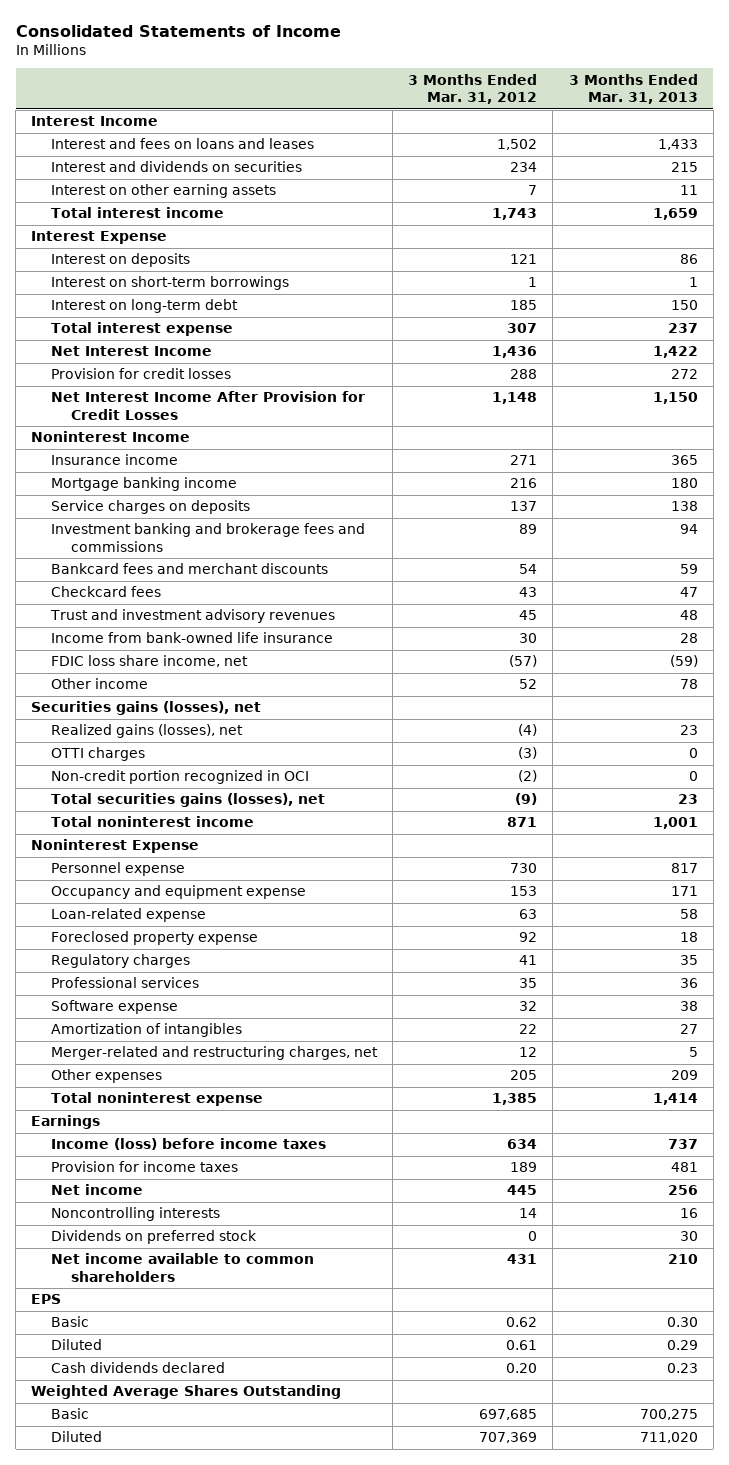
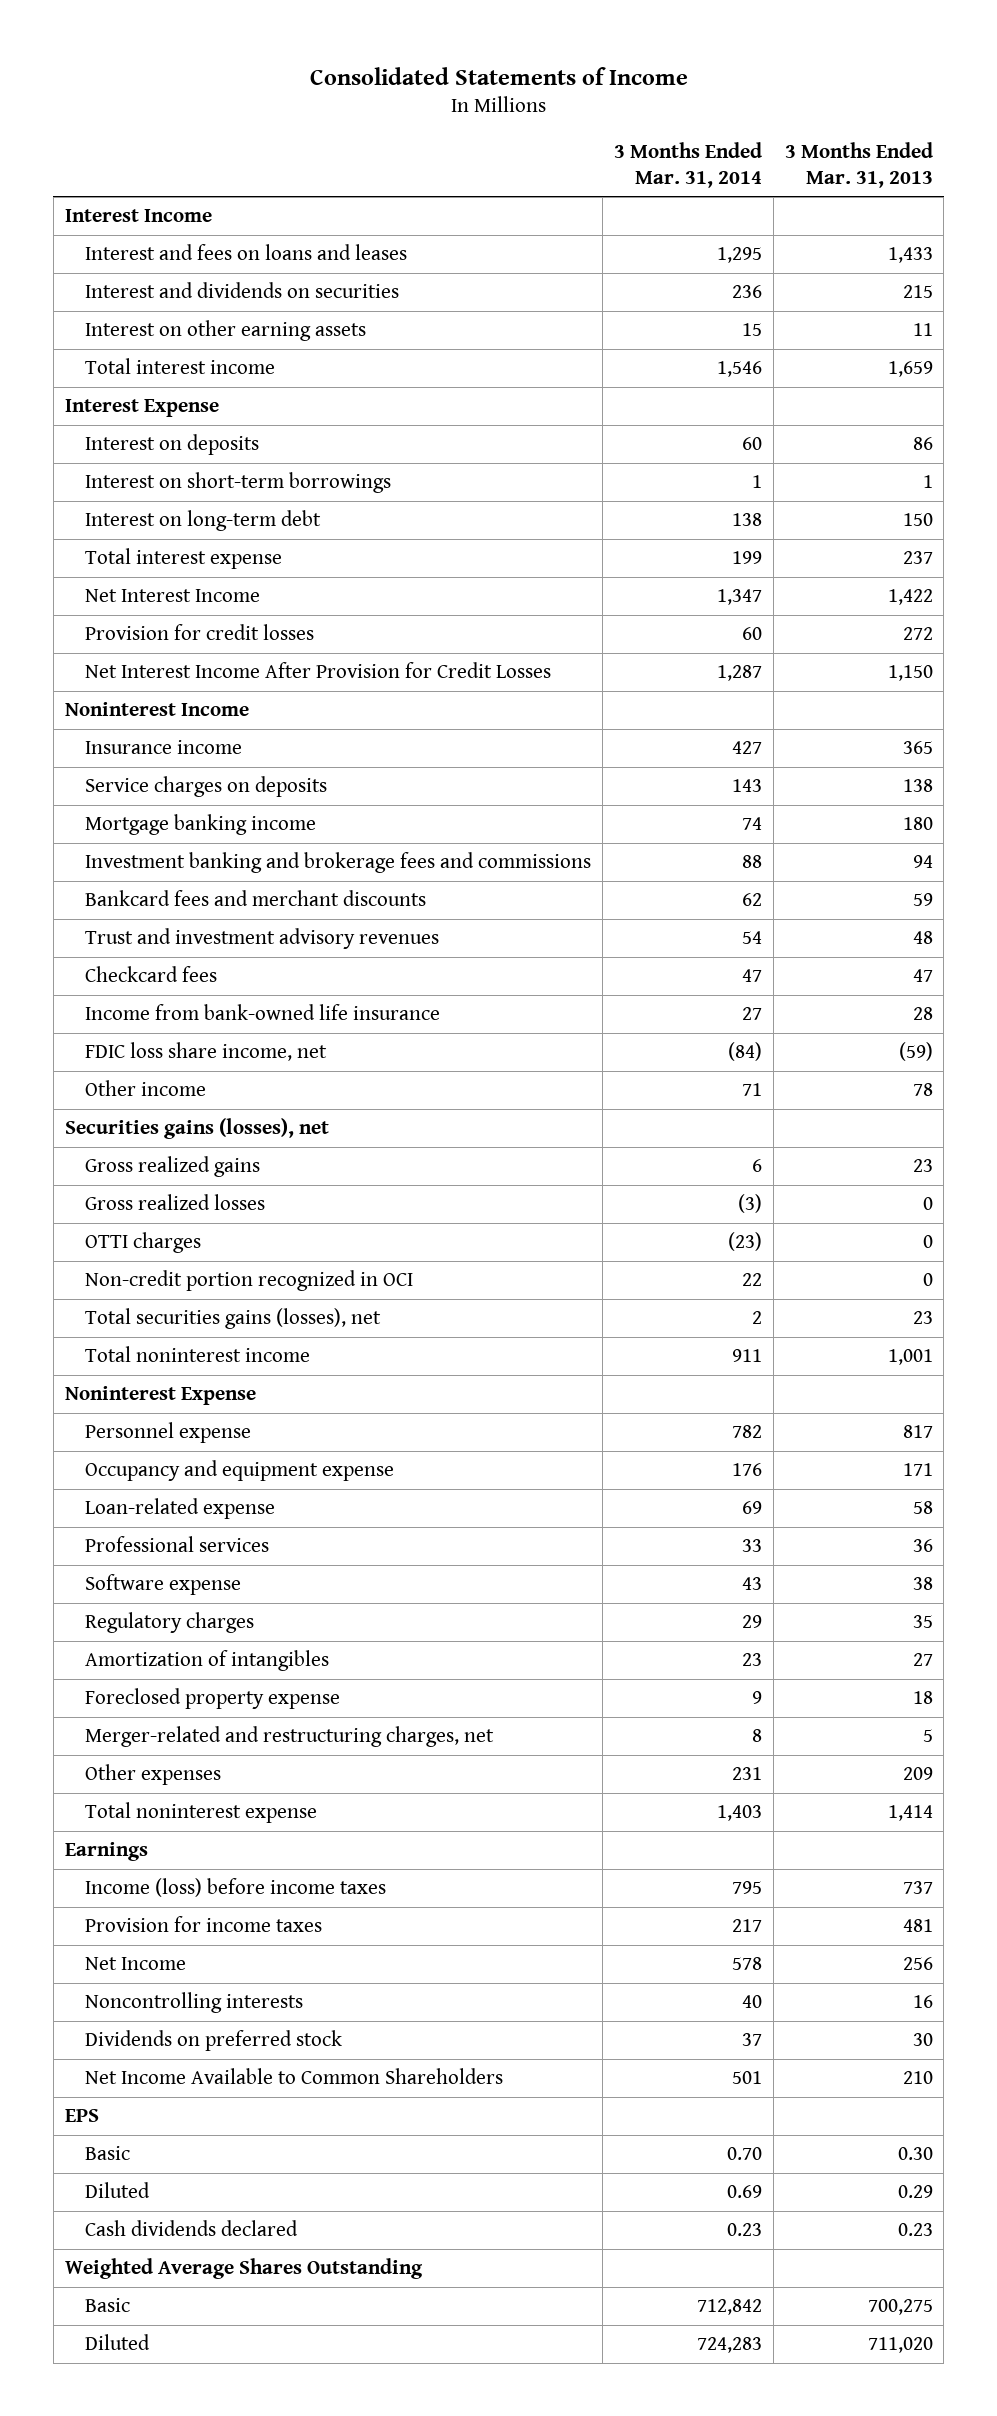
- | 3 Months Ended Mar. 31, 2012 | 3 Months Ended Mar. 31, 2013
+ | 3 Months Ended Mar. 31, 2014 | 3 Months Ended Mar. 31, 2013
moved down: Mortgage banking income | 74 | 180
moved down: Checkcard fees | 47 | 47
- Realized gains (losses), net | (4) | 23
+ Gross realized gains | 6 | 23
+ Gross realized losses | (3) | 0
moved down: Regulatory charges | 29 | 35
moved down: Foreclosed property expense | 9 | 18
- Net income | 445 | 256
+ Net Income | 578 | 256
- Net income available to common shareholders | 431 | 210
+ Net Income Available to Common Shareholders | 501 | 210

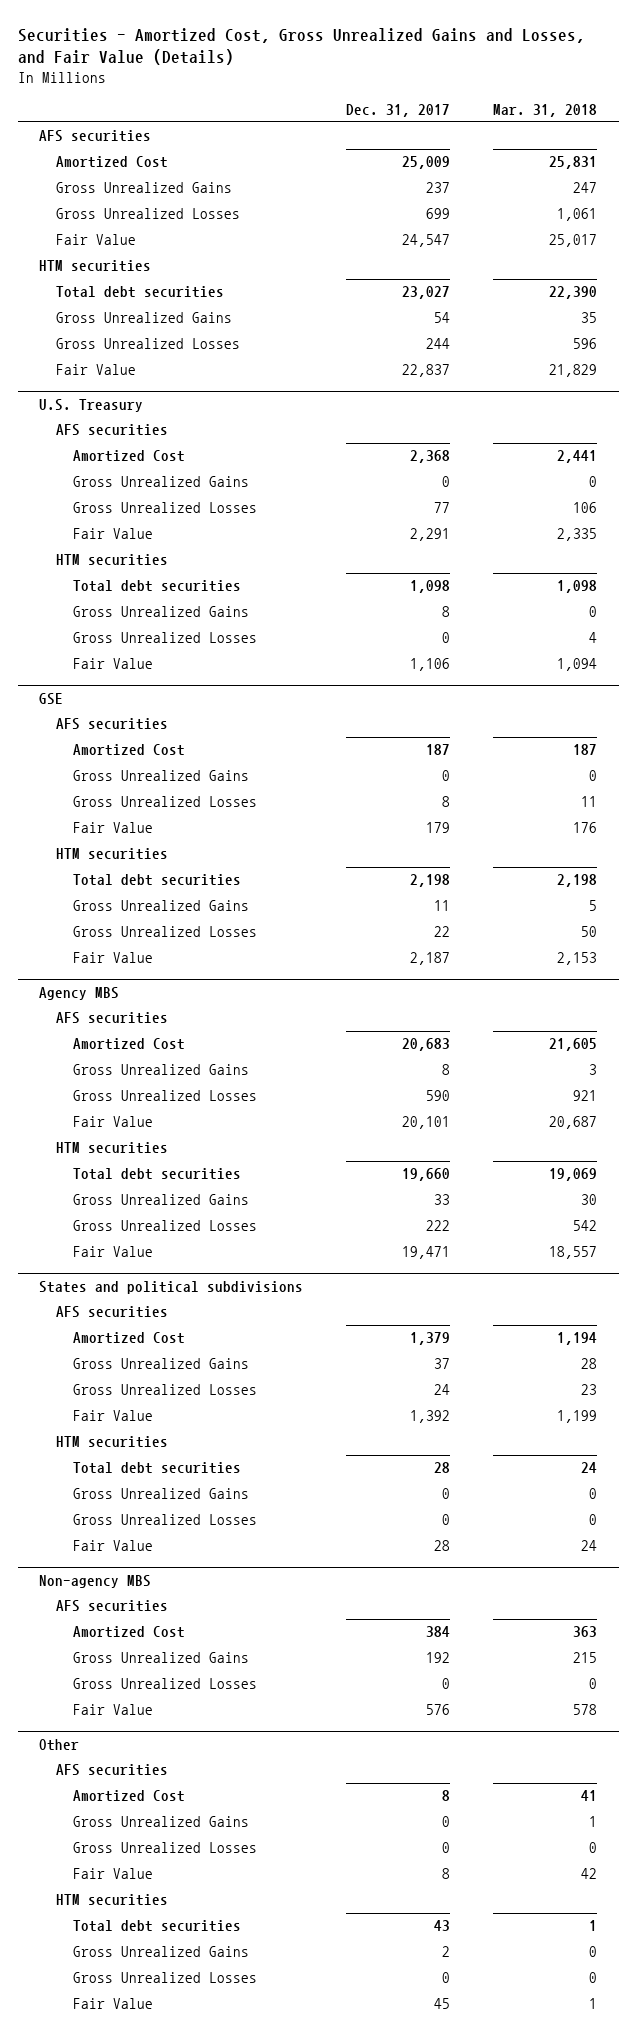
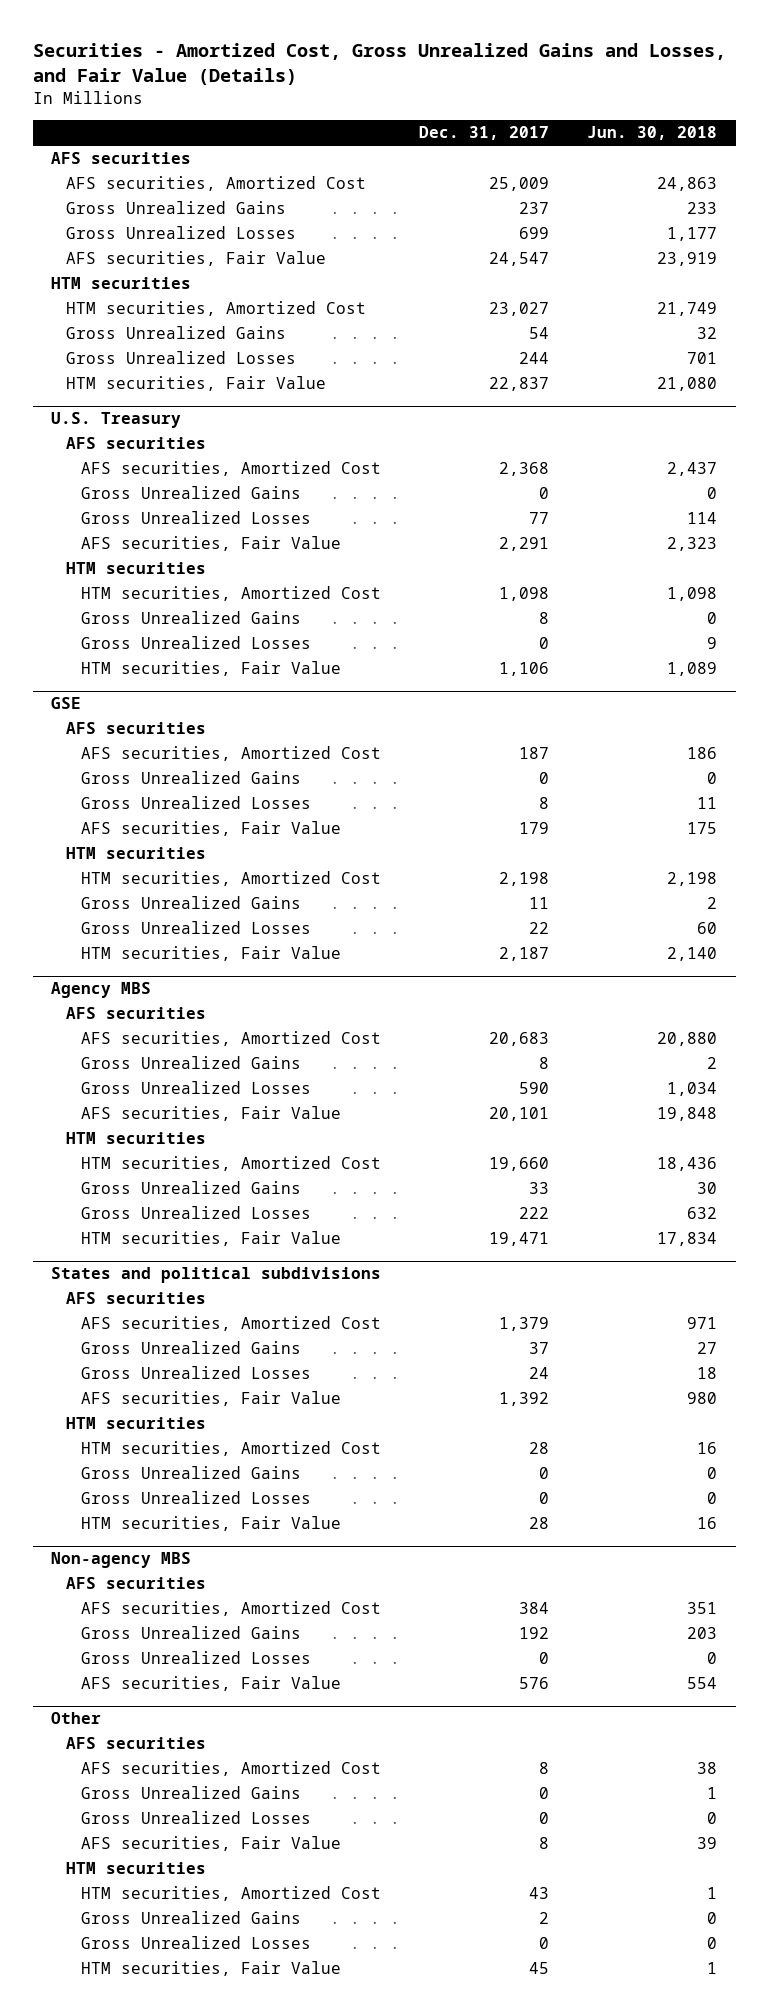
- | Dec. 31, 2017 | Mar. 31, 2018
+ | Dec. 31, 2017 | Jun. 30, 2018
- Amortized Cost | 25,009 | 25,831
+ AFS securities, Amortized Cost | 25,009 | 24,863
- Fair Value | 24,547 | 25,017
+ AFS securities, Fair Value | 24,547 | 23,919
- Total debt securities | 23,027 | 22,390
+ HTM securities, Amortized Cost | 23,027 | 21,749
- Fair Value | 22,837 | 21,829
+ HTM securities, Fair Value | 22,837 | 21,080
@ U.S. Treasury
- Amortized Cost | 2,368 | 2,441
+ AFS securities, Amortized Cost | 2,368 | 2,437
- Fair Value | 2,291 | 2,335
+ AFS securities, Fair Value | 2,291 | 2,323
- Total debt securities | 1,098 | 1,098
+ HTM securities, Amortized Cost | 1,098 | 1,098
- Fair Value | 1,106 | 1,094
+ HTM securities, Fair Value | 1,106 | 1,089
@ GSE
- Amortized Cost | 187 | 187
+ AFS securities, Amortized Cost | 187 | 186
- Fair Value | 179 | 176
+ AFS securities, Fair Value | 179 | 175
- Total debt securities | 2,198 | 2,198
+ HTM securities, Amortized Cost | 2,198 | 2,198
- Fair Value | 2,187 | 2,153
+ HTM securities, Fair Value | 2,187 | 2,140
@ Agency MBS
- Amortized Cost | 20,683 | 21,605
+ AFS securities, Amortized Cost | 20,683 | 20,880
- Fair Value | 20,101 | 20,687
+ AFS securities, Fair Value | 20,101 | 19,848
- Total debt securities | 19,660 | 19,069
+ HTM securities, Amortized Cost | 19,660 | 18,436
- Fair Value | 19,471 | 18,557
+ HTM securities, Fair Value | 19,471 | 17,834
@ States and political subdivisions
- Amortized Cost | 1,379 | 1,194
+ AFS securities, Amortized Cost | 1,379 | 971
- Fair Value | 1,392 | 1,199
+ AFS securities, Fair Value | 1,392 | 980
- Total debt securities | 28 | 24
+ HTM securities, Amortized Cost | 28 | 16
- Fair Value | 28 | 24
+ HTM securities, Fair Value | 28 | 16
@ Non-agency MBS
- Amortized Cost | 384 | 363
+ AFS securities, Amortized Cost | 384 | 351
- Fair Value | 576 | 578
+ AFS securities, Fair Value | 576 | 554
@ Other
- Amortized Cost | 8 | 41
+ AFS securities, Amortized Cost | 8 | 38
- Fair Value | 8 | 42
+ AFS securities, Fair Value | 8 | 39
- Total debt securities | 43 | 1
+ HTM securities, Amortized Cost | 43 | 1
- Fair Value | 45 | 1
+ HTM securities, Fair Value | 45 | 1

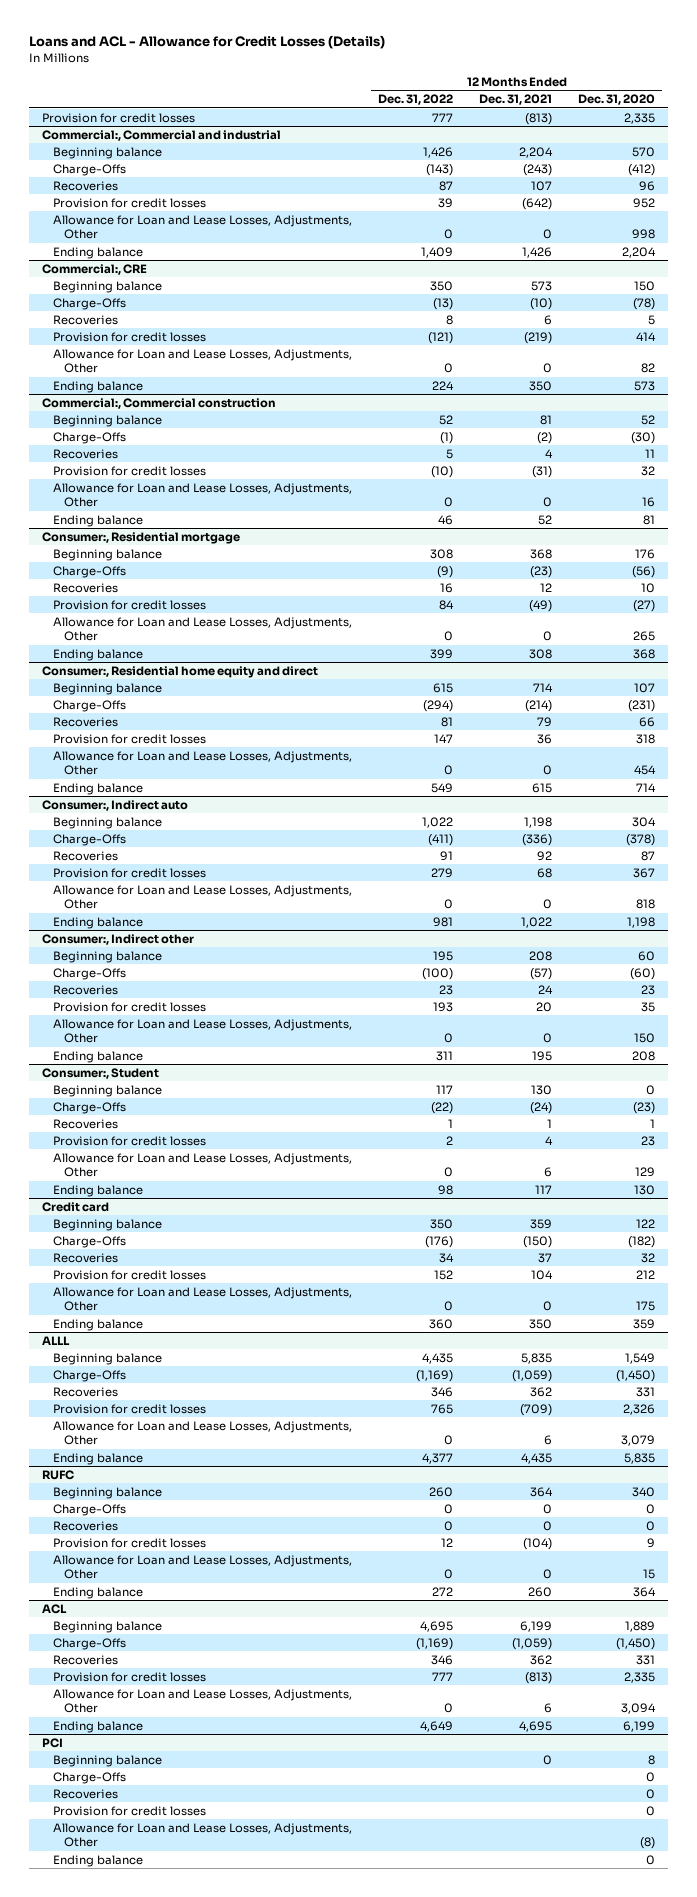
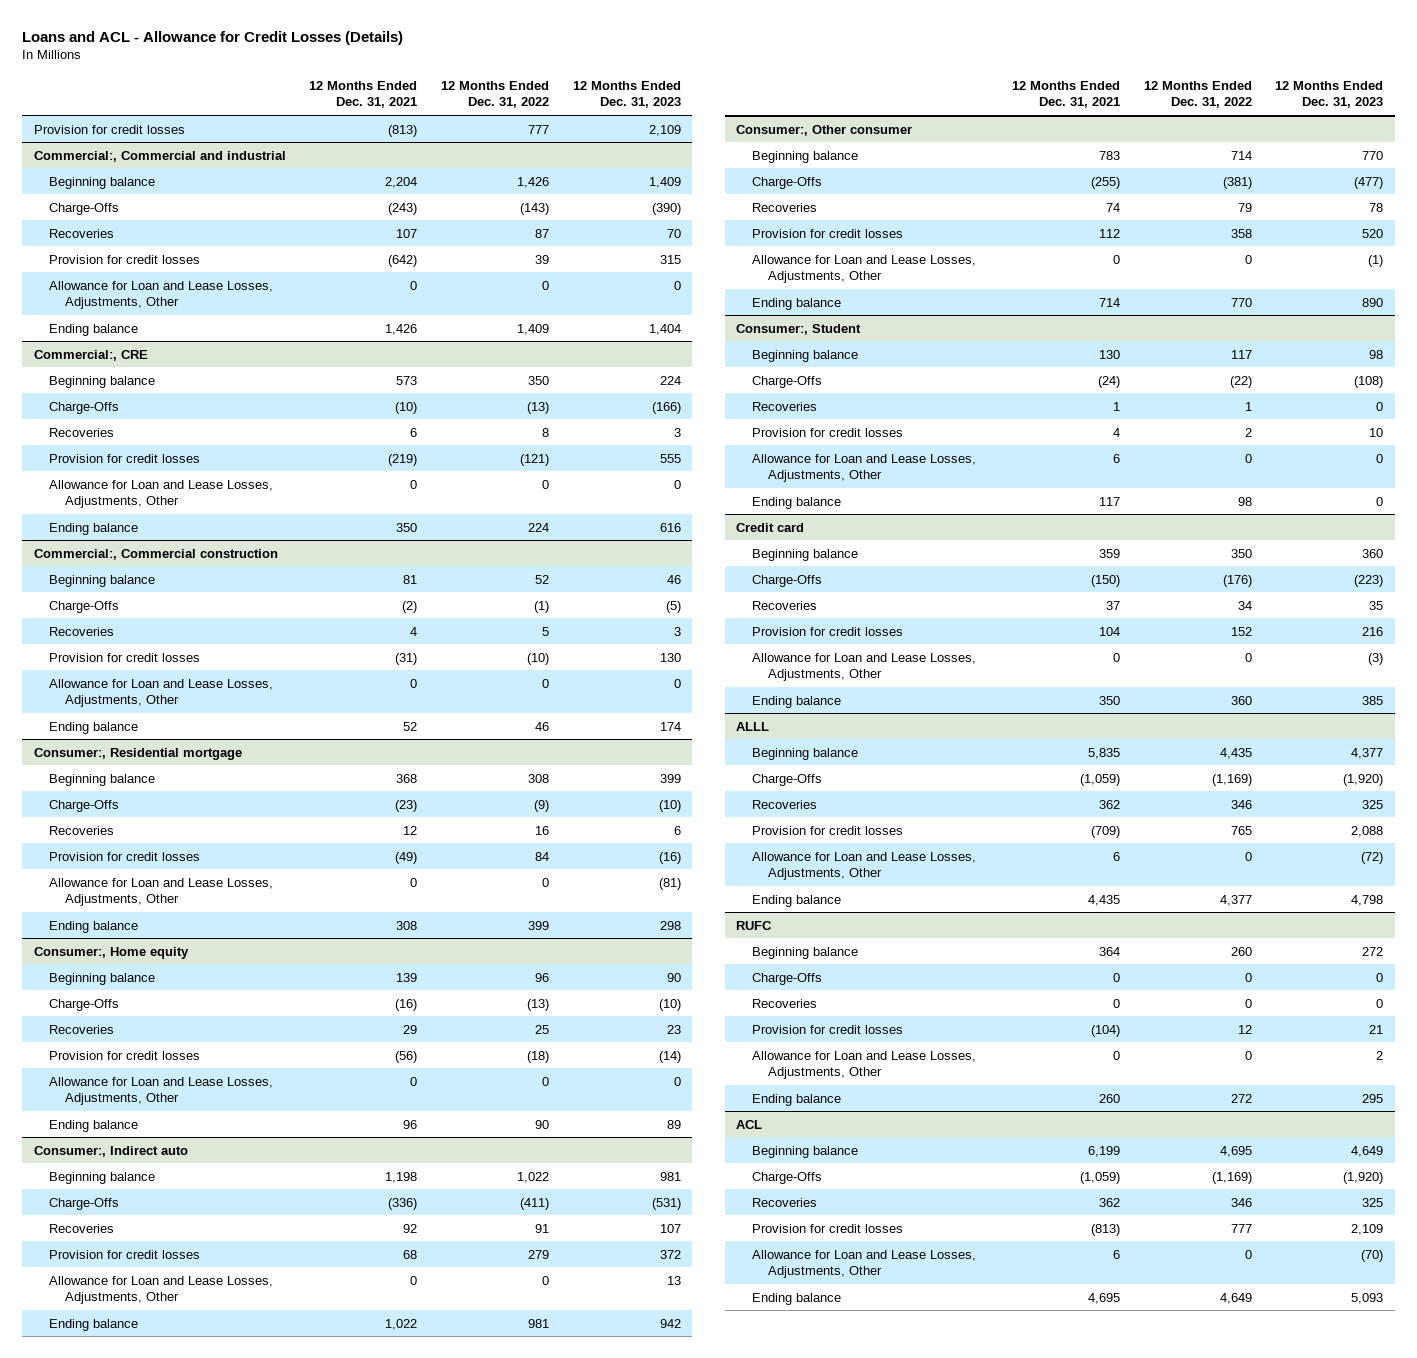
- | 12 Months Ended Dec. 31, 2022 | 12 Months Ended Dec. 31, 2021 | 12 Months Ended Dec. 31, 2020
+ | 12 Months Ended Dec. 31, 2021 | 12 Months Ended Dec. 31, 2022 | 12 Months Ended Dec. 31, 2023
- Consumer:, Residential home equity and direct
- Beginning balance | 615 | 714 | 107
- Charge-Offs | (294) | (214) | (231)
- Recoveries | 81 | 79 | 66
- Provision for credit losses | 147 | 36 | 318
+ Consumer:, Home equity
+ Beginning balance | 139 | 96 | 90
+ Charge-Offs | (16) | (13) | (10)
+ Recoveries | 29 | 25 | 23
+ Provision for credit losses | (56) | (18) | (14)
- Ending balance | 549 | 615 | 714
+ Ending balance | 96 | 90 | 89
- Consumer:, Indirect other
- Beginning balance | 195 | 208 | 60
- Charge-Offs | (100) | (57) | (60)
- Recoveries | 23 | 24 | 23
- Provision for credit losses | 193 | 20 | 35
+ Consumer:, Other consumer
+ Beginning balance | 783 | 714 | 770
+ Charge-Offs | (255) | (381) | (477)
+ Recoveries | 74 | 79 | 78
+ Provision for credit losses | 112 | 358 | 520
- Ending balance | 311 | 195 | 208
+ Ending balance | 714 | 770 | 890
- PCI
- Beginning balance | | 0 | 8
- Charge-Offs | | | 0
- Recoveries | | | 0
- Provision for credit losses | | | 0
- Allowance for Loan and Lease Losses, Adjustments, Other | | | (8)
- Ending balance | | | 0

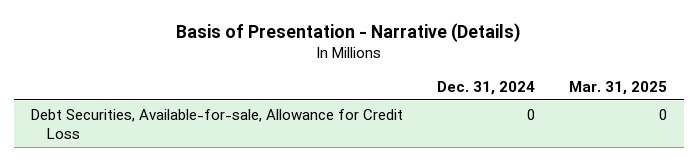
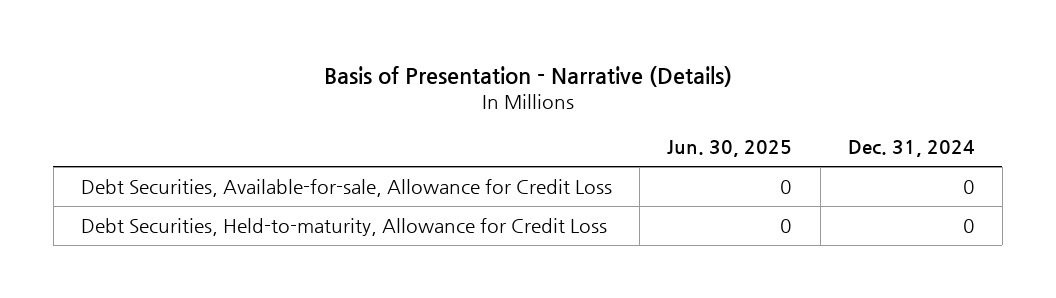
- | Dec. 31, 2024 | Mar. 31, 2025
+ | Jun. 30, 2025 | Dec. 31, 2024
+ Debt Securities, Held-to-maturity, Allowance for Credit Loss | 0 | 0

